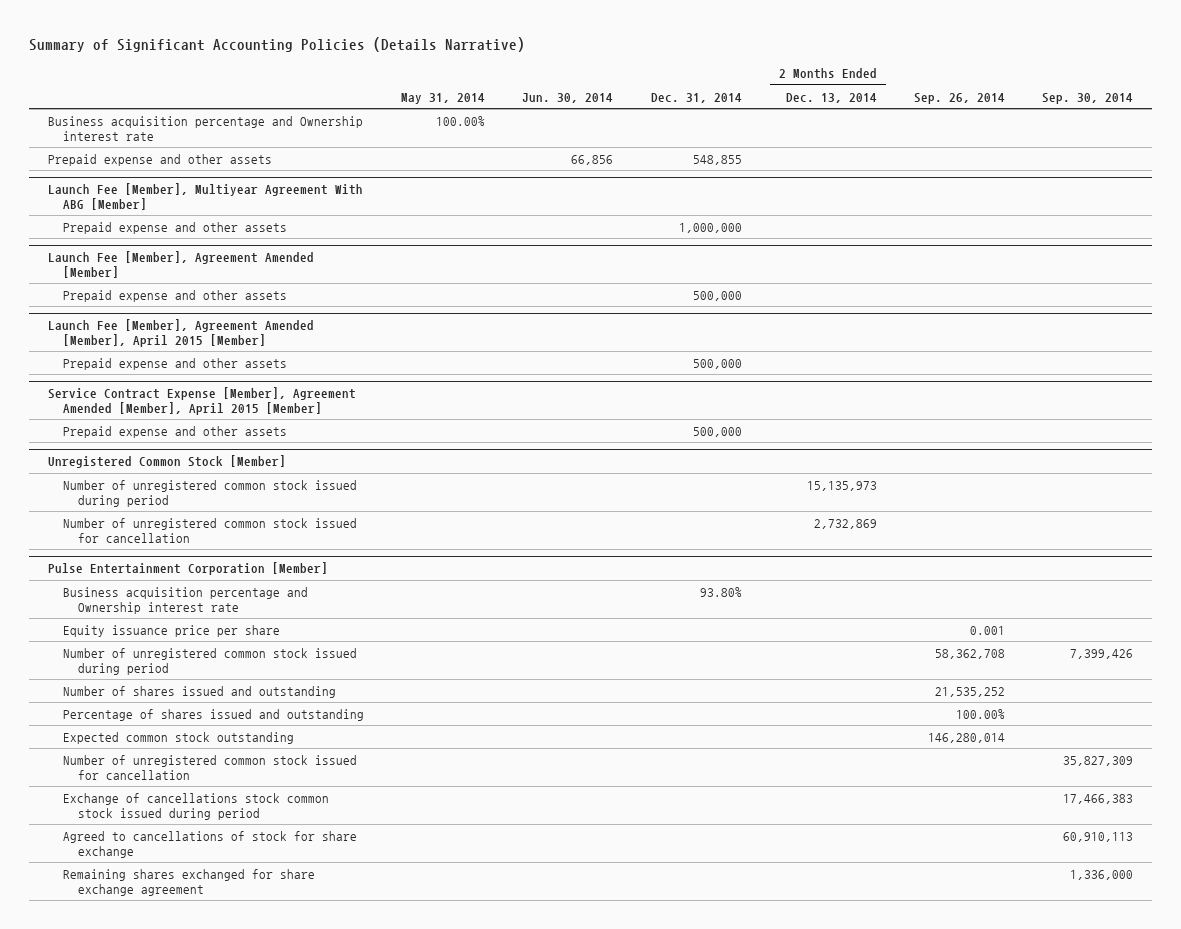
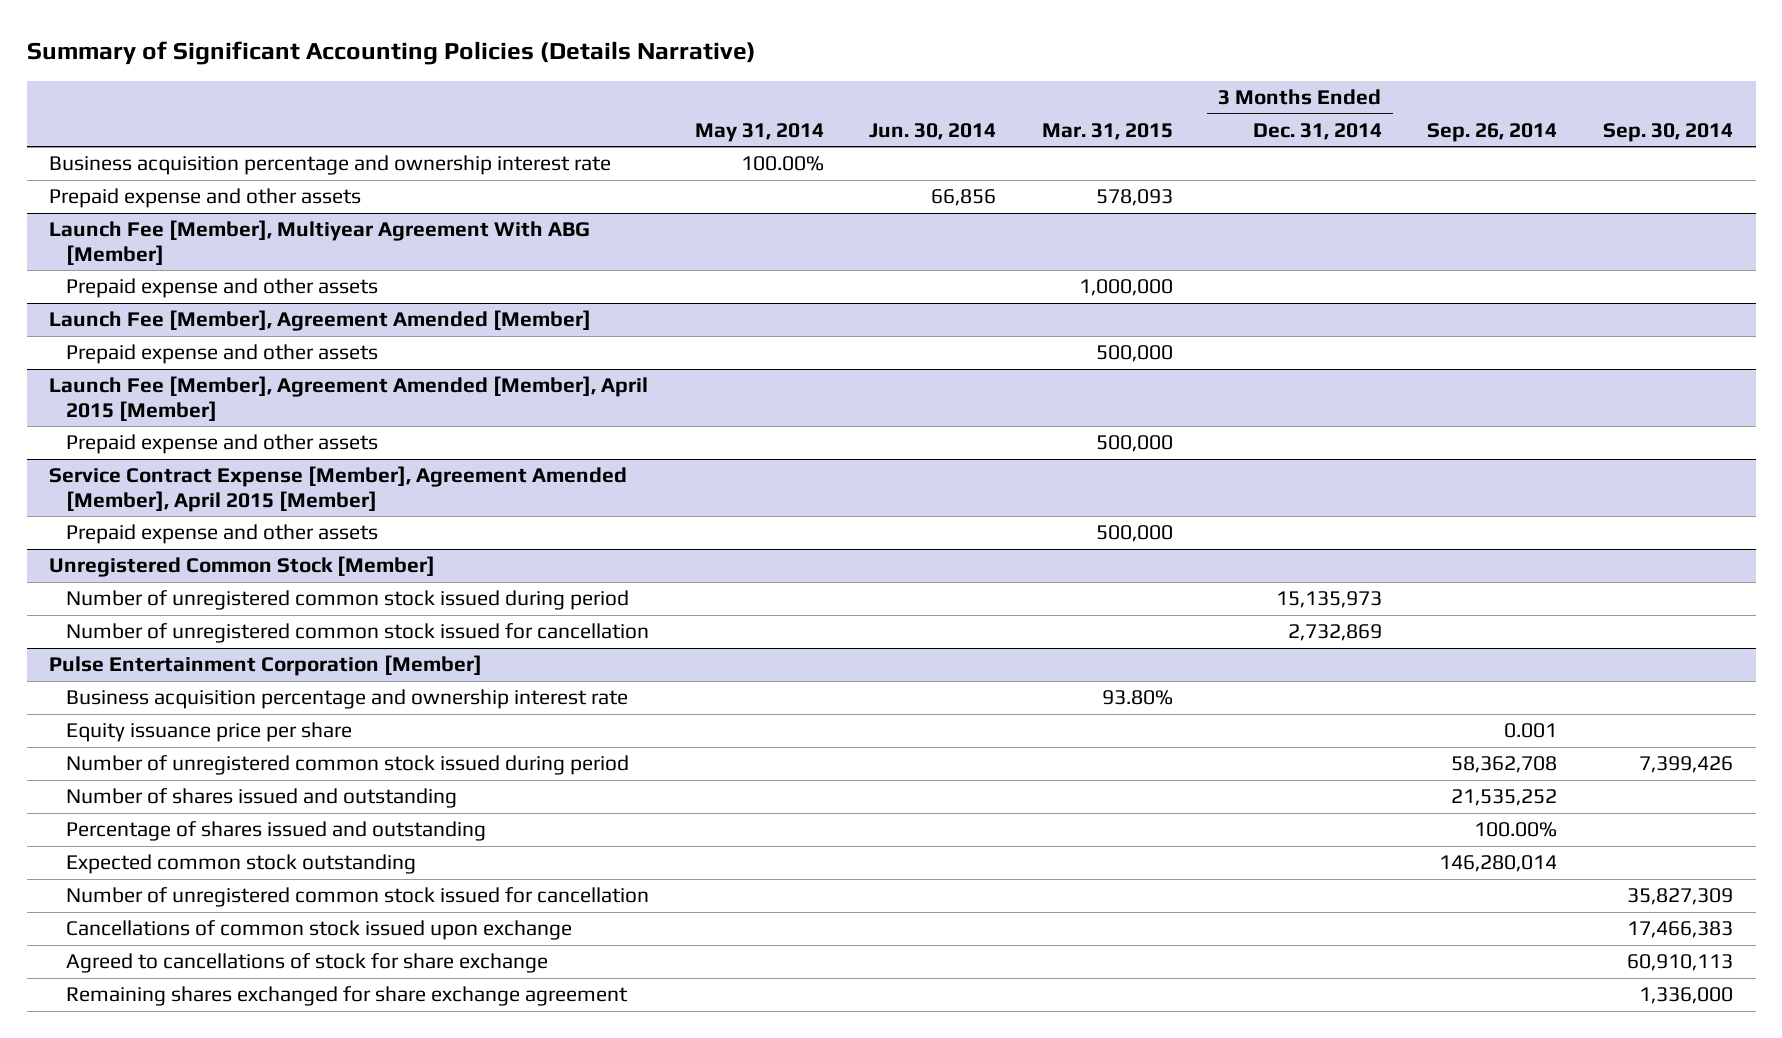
- | May 31, 2014 | Jun. 30, 2014 | Dec. 31, 2014 | 2 Months Ended Dec. 13, 2014 | Sep. 26, 2014 | Sep. 30, 2014
+ | May 31, 2014 | Jun. 30, 2014 | Mar. 31, 2015 | 3 Months Ended Dec. 31, 2014 | Sep. 26, 2014 | Sep. 30, 2014
- Business acquisition percentage and Ownership interest rate | 100.00% | | | | |
+ Business acquisition percentage and ownership interest rate | 100.00% | | | | |
@ Pulse Entertainment Corporation [Member]
- Business acquisition percentage and Ownership interest rate | | | 93.80% | | |
+ Business acquisition percentage and ownership interest rate | | | 93.80% | | |
- Exchange of cancellations stock common stock issued during period | | | | | | 17,466,383
+ Cancellations of common stock issued upon exchange | | | | | | 17,466,383

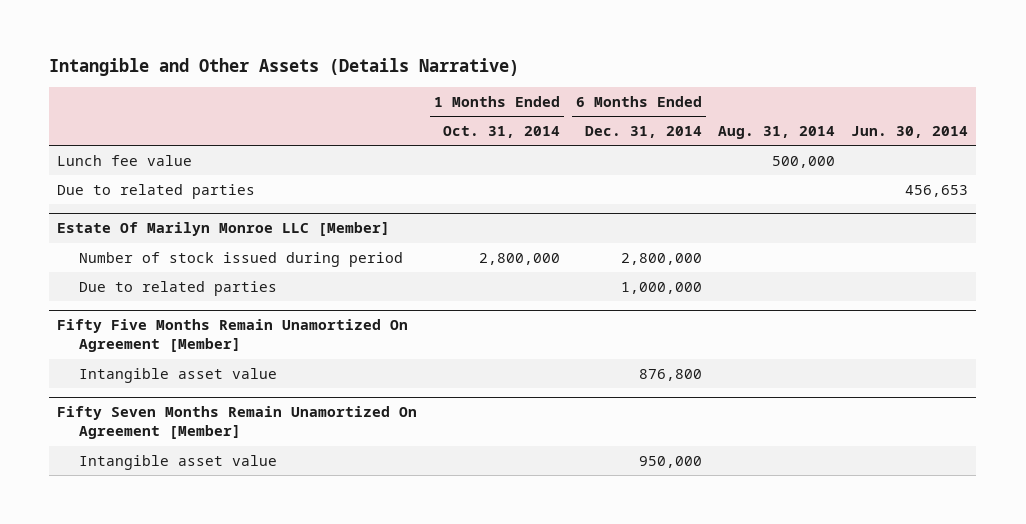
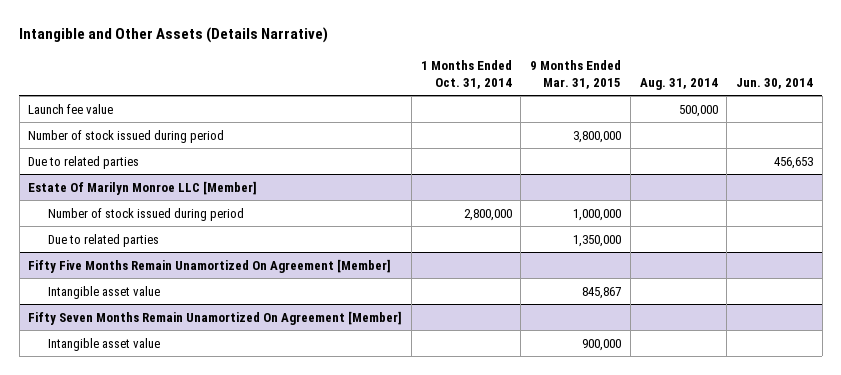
- | 1 Months Ended Oct. 31, 2014 | 6 Months Ended Dec. 31, 2014 | Aug. 31, 2014 | Jun. 30, 2014
+ | 1 Months Ended Oct. 31, 2014 | 9 Months Ended Mar. 31, 2015 | Aug. 31, 2014 | Jun. 30, 2014
- Lunch fee value | | | 500,000 |
+ Launch fee value | | | 500,000 |
+ Number of stock issued during period | | 3,800,000 | |

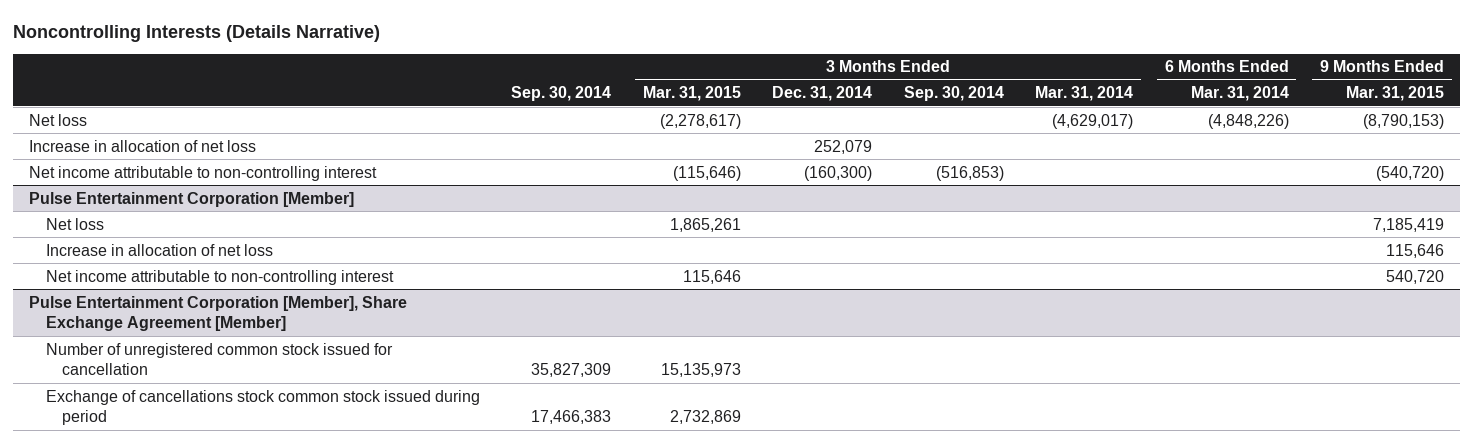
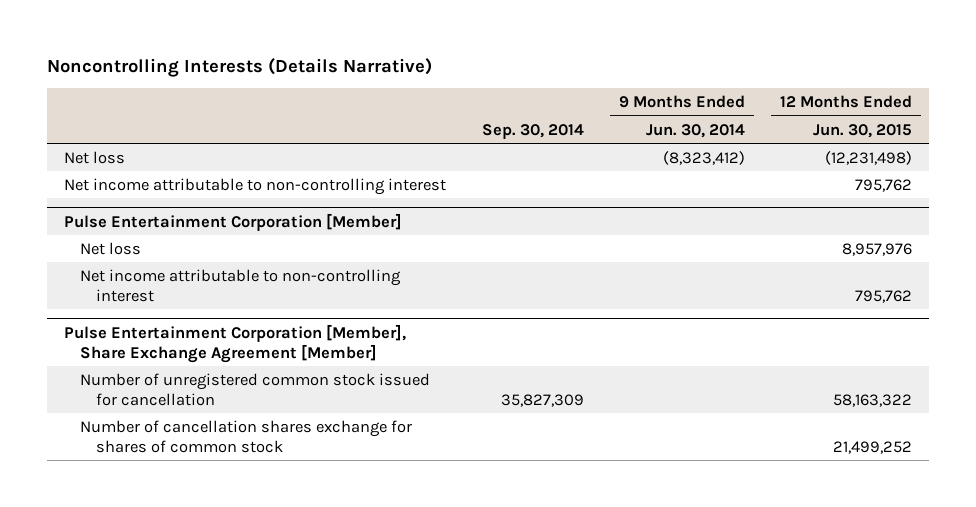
- | Sep. 30, 2014 | 3 Months Ended Mar. 31, 2015 | 3 Months Ended Dec. 31, 2014 | 3 Months Ended Sep. 30, 2014 | 3 Months Ended Mar. 31, 2014 | 6 Months Ended Mar. 31, 2014 | 9 Months Ended Mar. 31, 2015
+ | Sep. 30, 2014 | 9 Months Ended Jun. 30, 2014 | 12 Months Ended Jun. 30, 2015
- Increase in allocation of net loss | | | 252,079 | | | |
@ Pulse Entertainment Corporation [Member]
- Increase in allocation of net loss | | | | | | | 115,646
@ Pulse Entertainment Corporation [Member], Share Exchange Agreement [Member]
- Exchange of cancellations stock common stock issued during period | 17,466,383 | 2,732,869 | | | | |
+ Number of cancellation shares exchange for shares of common stock | | | 21,499,252

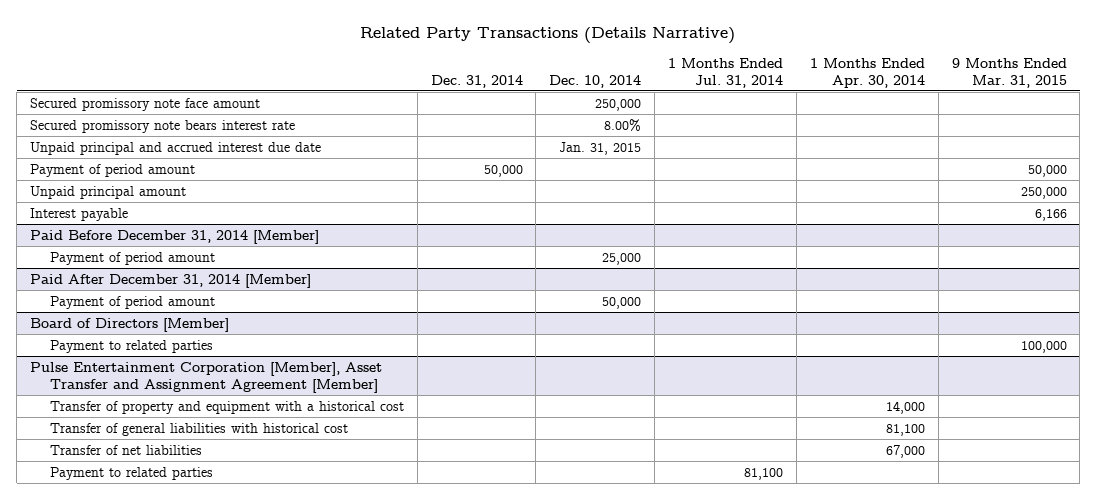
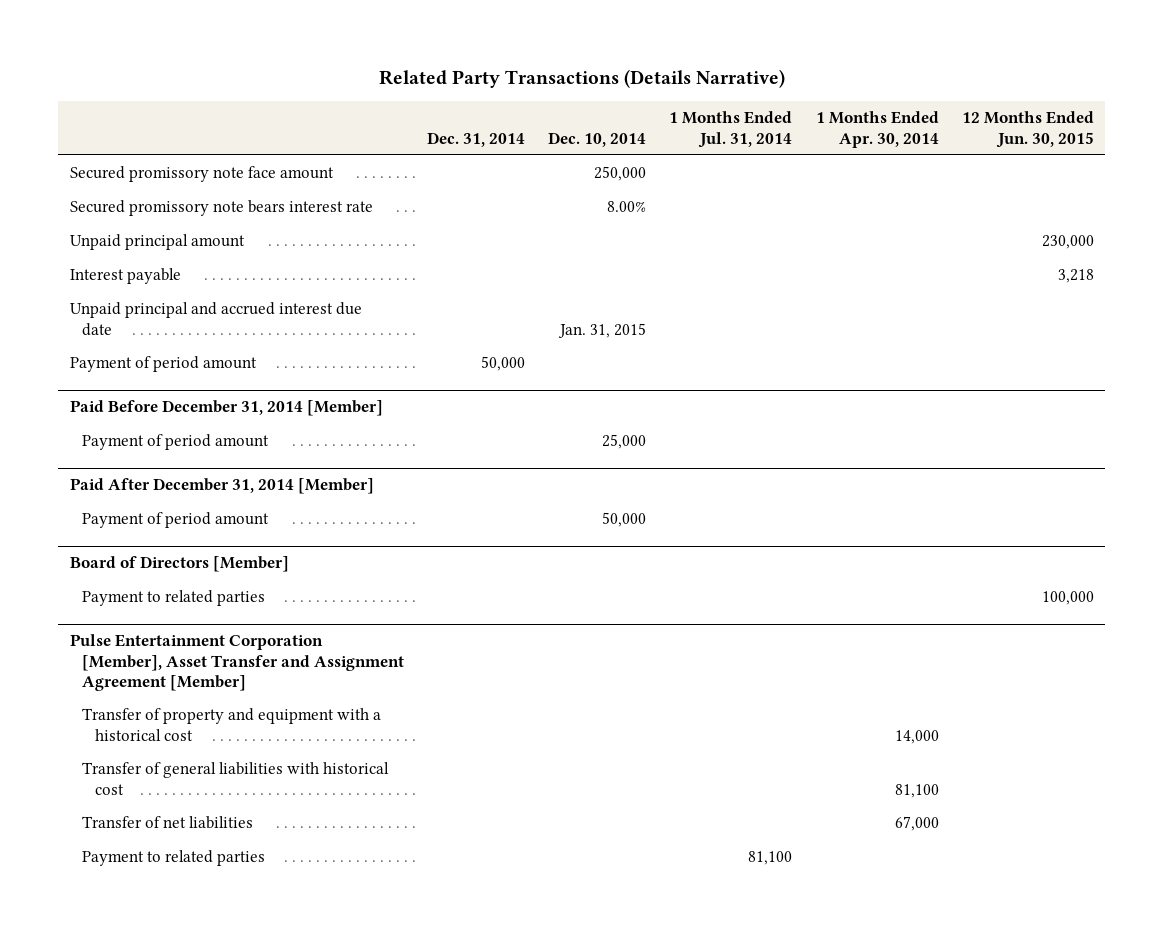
- | Dec. 31, 2014 | Dec. 10, 2014 | 1 Months Ended Jul. 31, 2014 | 1 Months Ended Apr. 30, 2014 | 9 Months Ended Mar. 31, 2015
+ | Dec. 31, 2014 | Dec. 10, 2014 | 1 Months Ended Jul. 31, 2014 | 1 Months Ended Apr. 30, 2014 | 12 Months Ended Jun. 30, 2015
moved down: Unpaid principal and accrued interest due date | | Jan. 31, 2015 | | |
moved down: Payment of period amount | 50,000 | | | |

